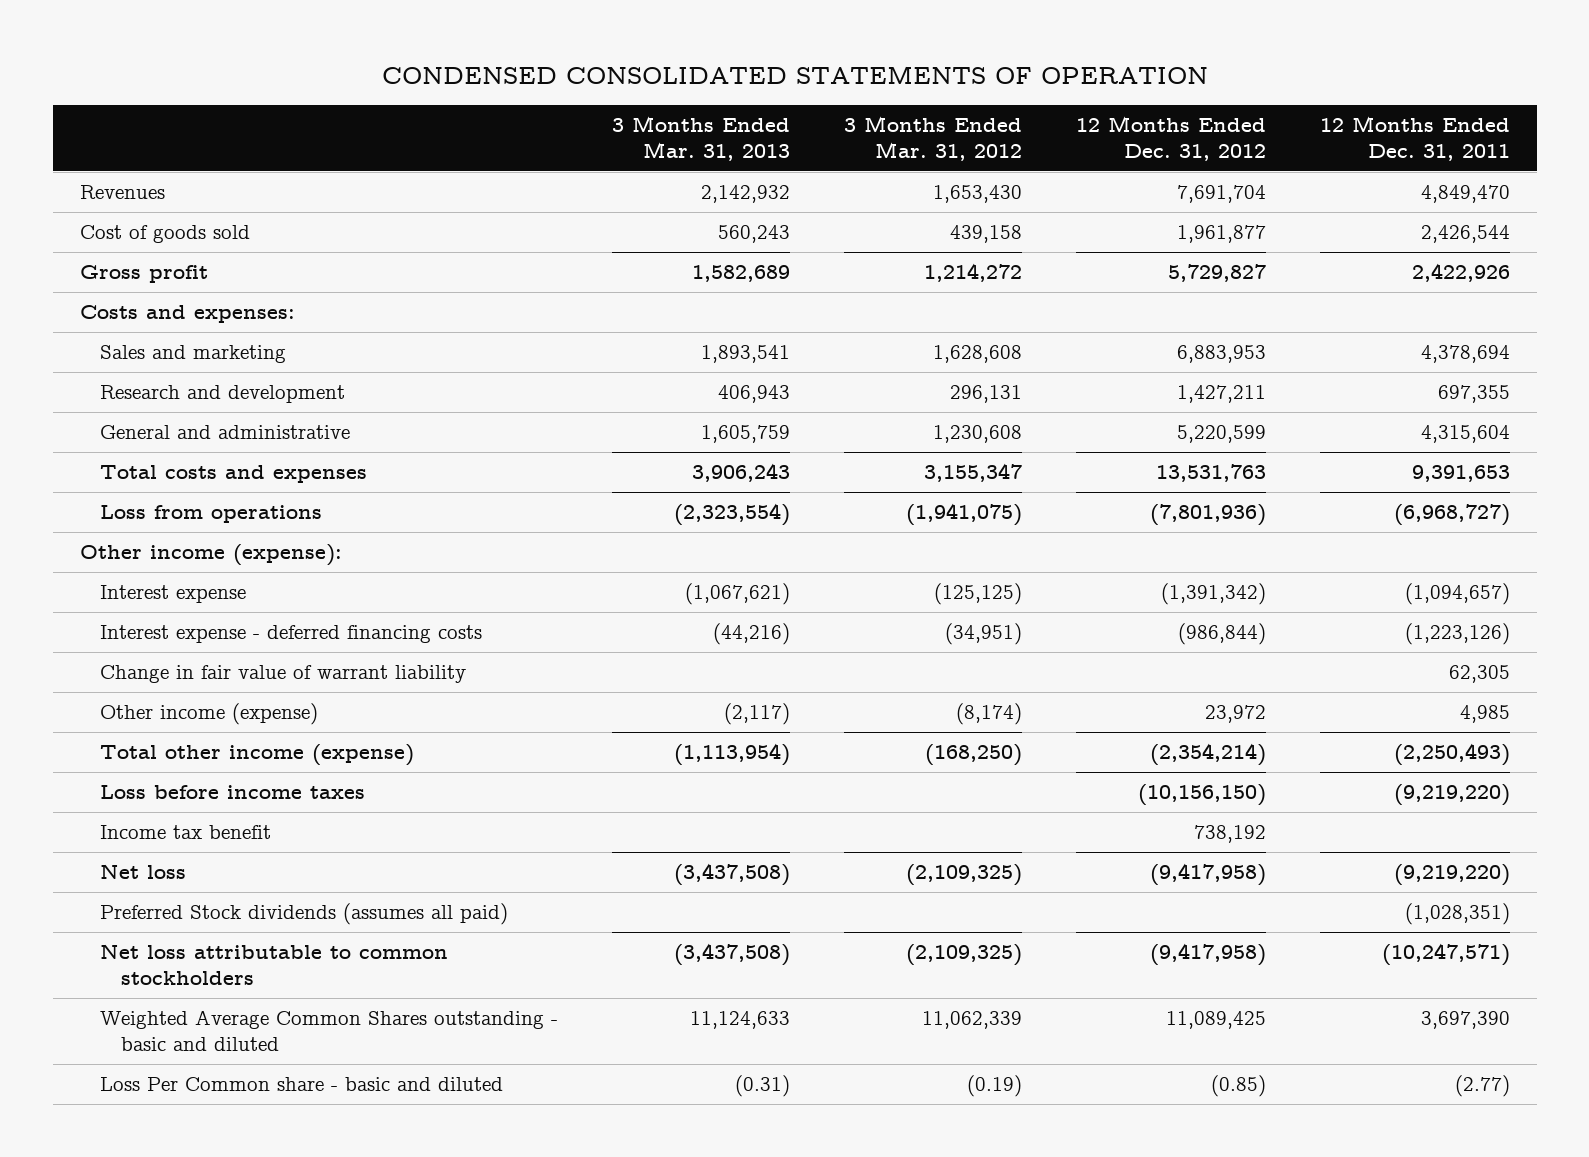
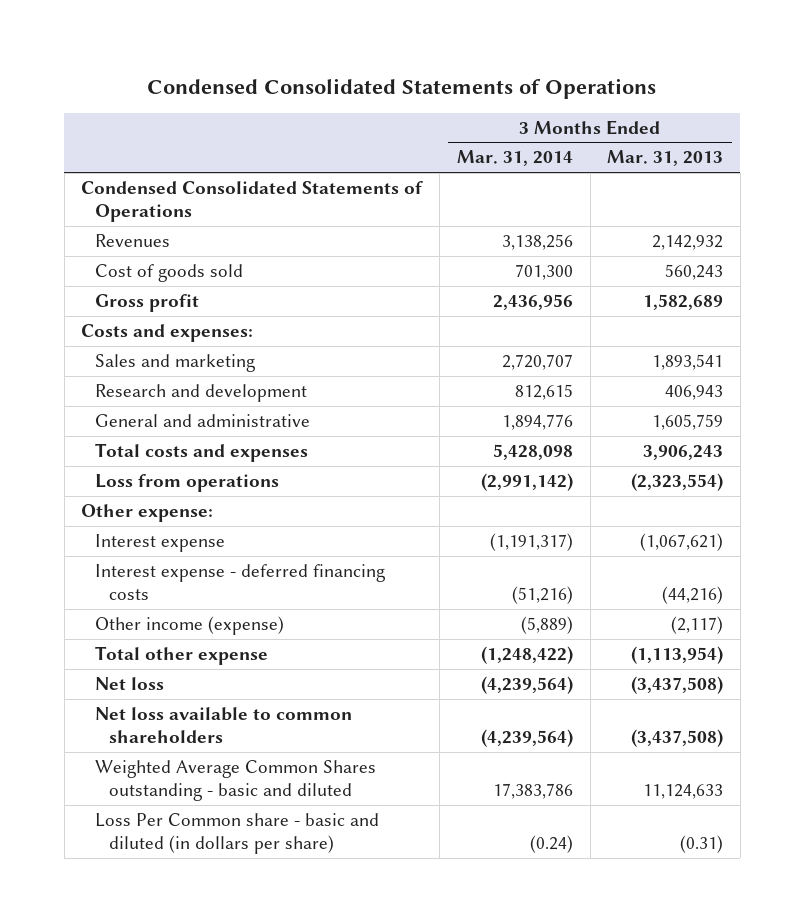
- CONDENSED CONSOLIDATED STATEMENTS OF OPERATION
+ Condensed Consolidated Statements of Operations
- | 3 Months Ended Mar. 31, 2013 | 3 Months Ended Mar. 31, 2012 | 12 Months Ended Dec. 31, 2012 | 12 Months Ended Dec. 31, 2011
+ | 3 Months Ended Mar. 31, 2014 | 3 Months Ended Mar. 31, 2013
+ Condensed Consolidated Statements of Operations
- Other income (expense):
+ Other expense:
- Change in fair value of warrant liability | | | | 62,305
- Total other income (expense) | (1,113,954) | (168,250) | (2,354,214) | (2,250,493)
- Loss before income taxes | | | (10,156,150) | (9,219,220)
- Income tax benefit | | | 738,192 |
+ Total other expense | (1,248,422) | (1,113,954)
- Preferred Stock dividends (assumes all paid) | | | | (1,028,351)
- Net loss attributable to common stockholders | (3,437,508) | (2,109,325) | (9,417,958) | (10,247,571)
+ Net loss available to common shareholders | (4,239,564) | (3,437,508)
- Loss Per Common share - basic and diluted | (0.31) | (0.19) | (0.85) | (2.77)
+ Loss Per Common share - basic and diluted (in dollars per share) | (0.24) | (0.31)

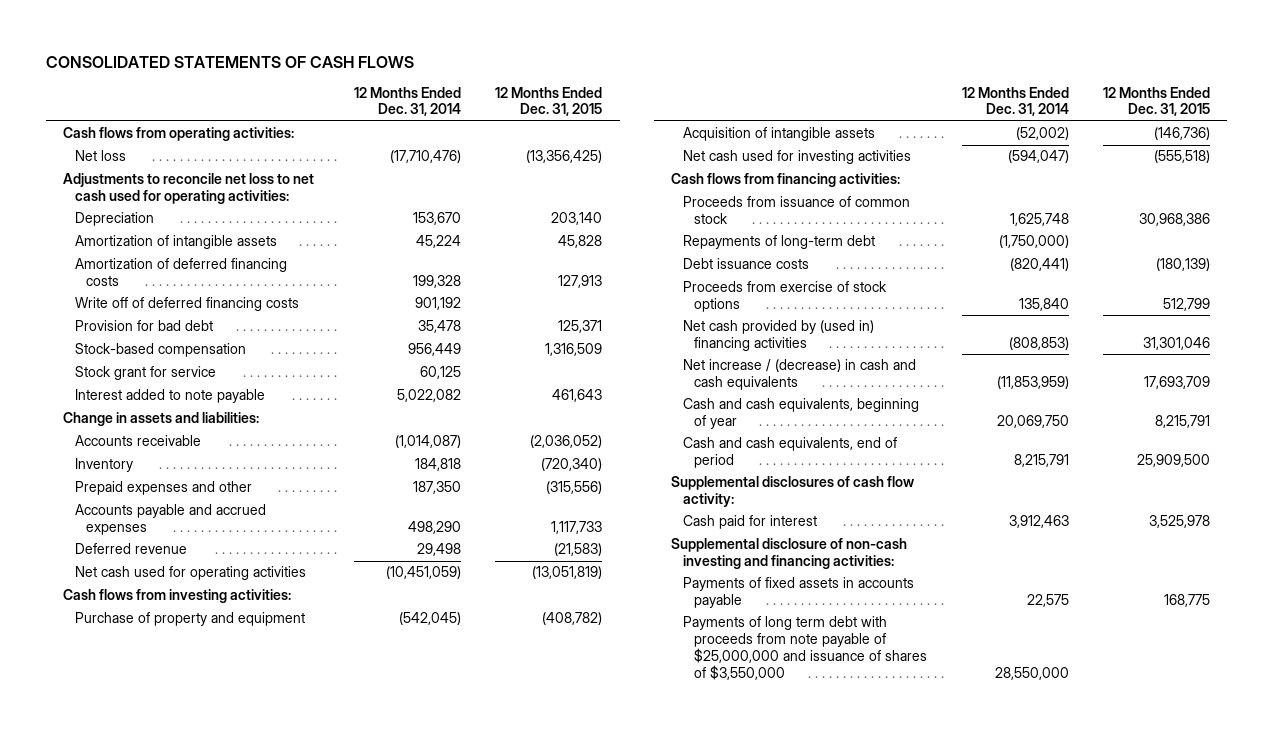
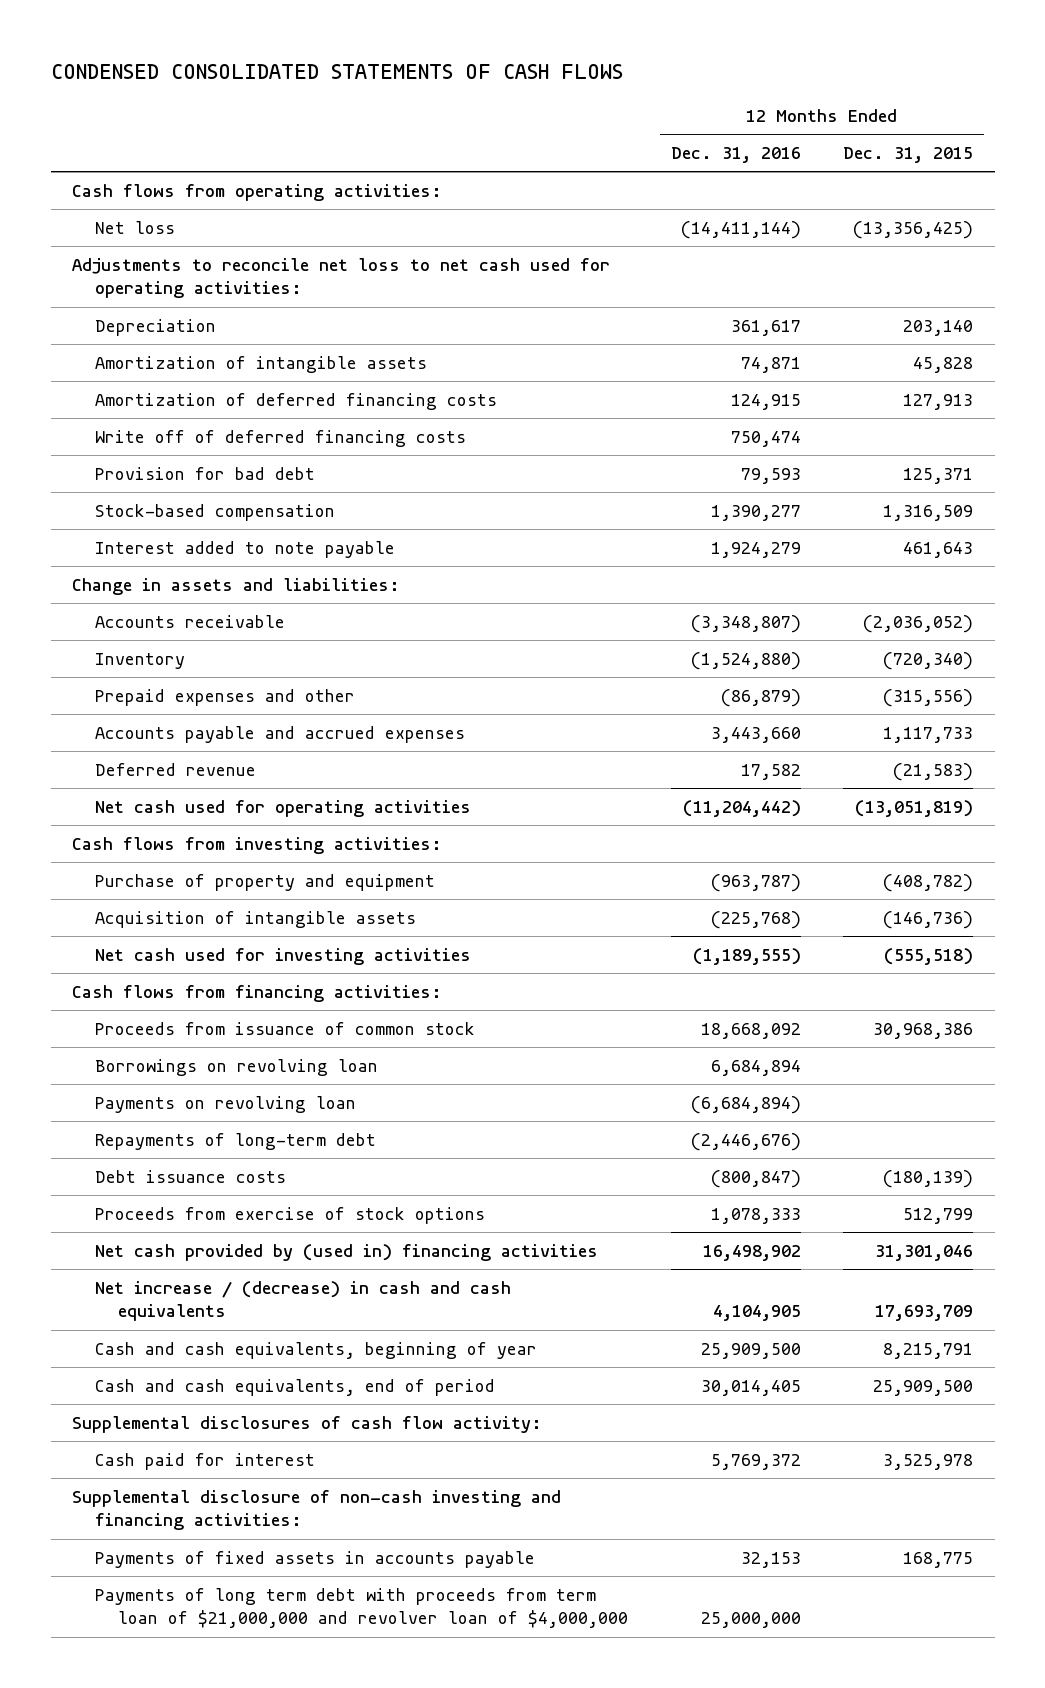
- CONSOLIDATED STATEMENTS OF CASH FLOWS
+ CONDENSED CONSOLIDATED STATEMENTS OF CASH FLOWS
- | 12 Months Ended Dec. 31, 2014 | 12 Months Ended Dec. 31, 2015
+ | 12 Months Ended Dec. 31, 2016 | 12 Months Ended Dec. 31, 2015
- Stock grant for service | 60,125 |
+ Borrowings on revolving loan | 6,684,894 |
+ Payments on revolving loan | (6,684,894) |
- Payments of long term debt with proceeds from note payable of $25,000,000 and issuance of shares of $3,550,000 | 28,550,000 |
+ Payments of long term debt with proceeds from term loan of $21,000,000 and revolver loan of $4,000,000 | 25,000,000 |

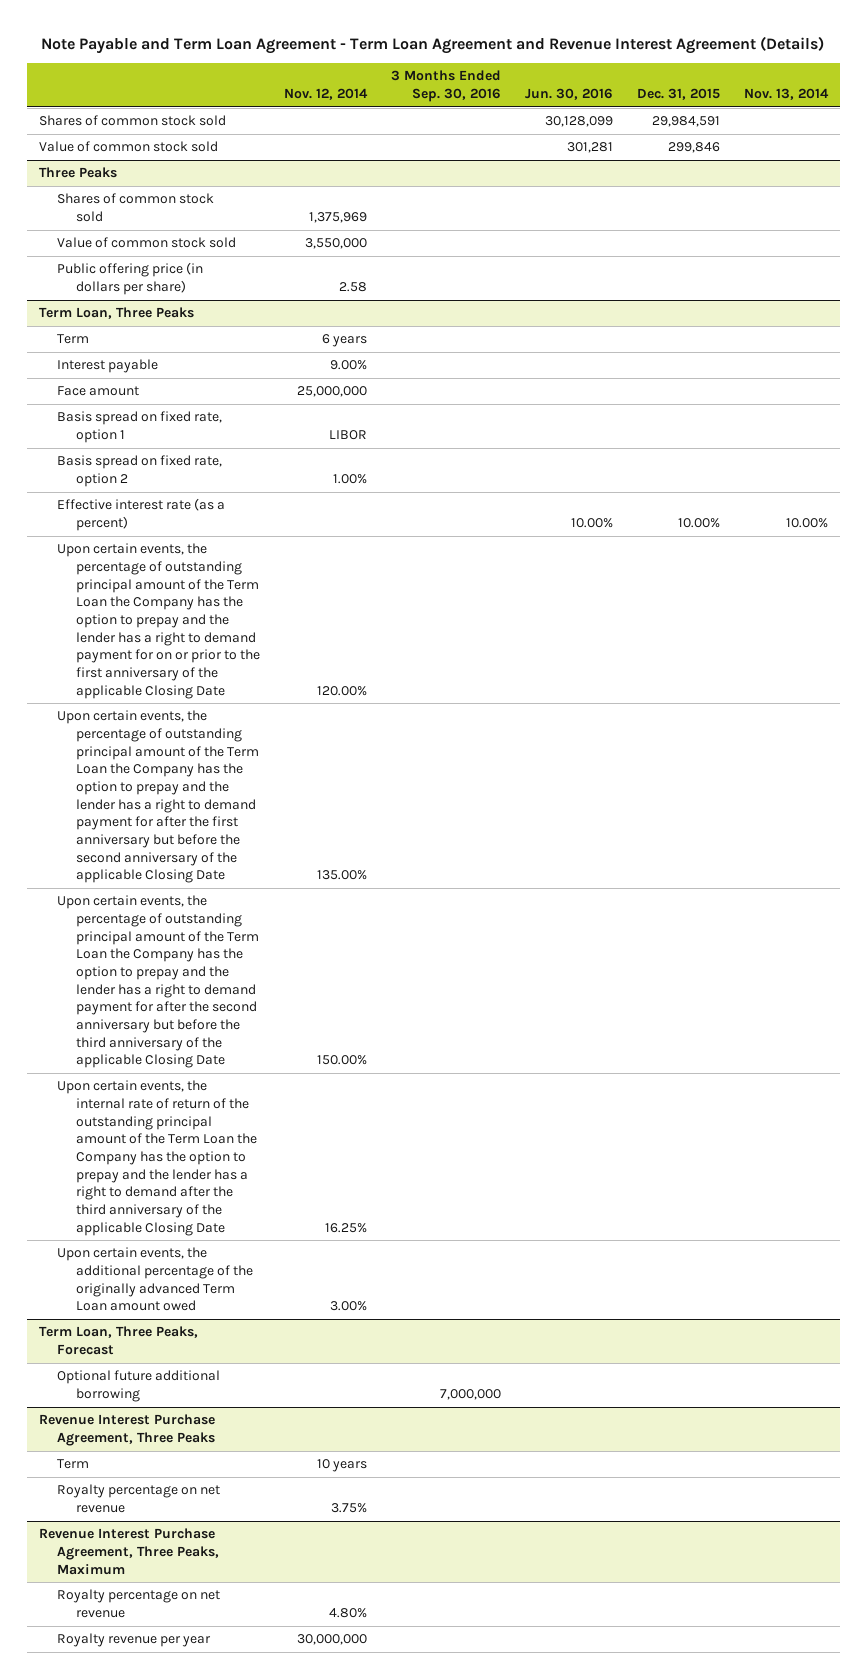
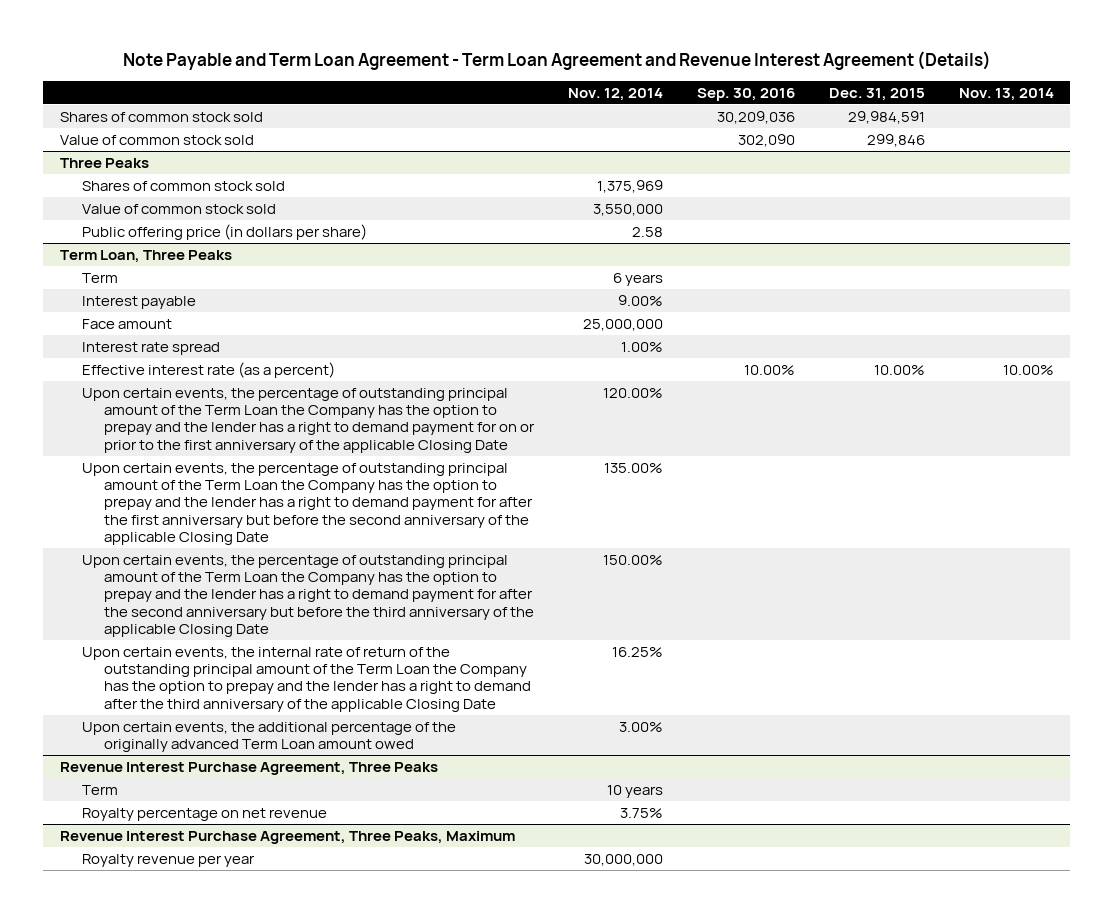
- | Nov. 12, 2014 | 3 Months Ended Sep. 30, 2016 | Jun. 30, 2016 | Dec. 31, 2015 | Nov. 13, 2014
+ | Nov. 12, 2014 | Sep. 30, 2016 | Dec. 31, 2015 | Nov. 13, 2014
@ Term Loan, Three Peaks
- Basis spread on fixed rate, option 1 | LIBOR | | | |
- Basis spread on fixed rate, option 2 | 1.00% | | | |
+ Interest rate spread | 1.00% | | |
- Term Loan, Three Peaks, Forecast
- Optional future additional borrowing | | 7,000,000 | | |
@ Revenue Interest Purchase Agreement, Three Peaks, Maximum
- Royalty percentage on net revenue | 4.80% | | | |

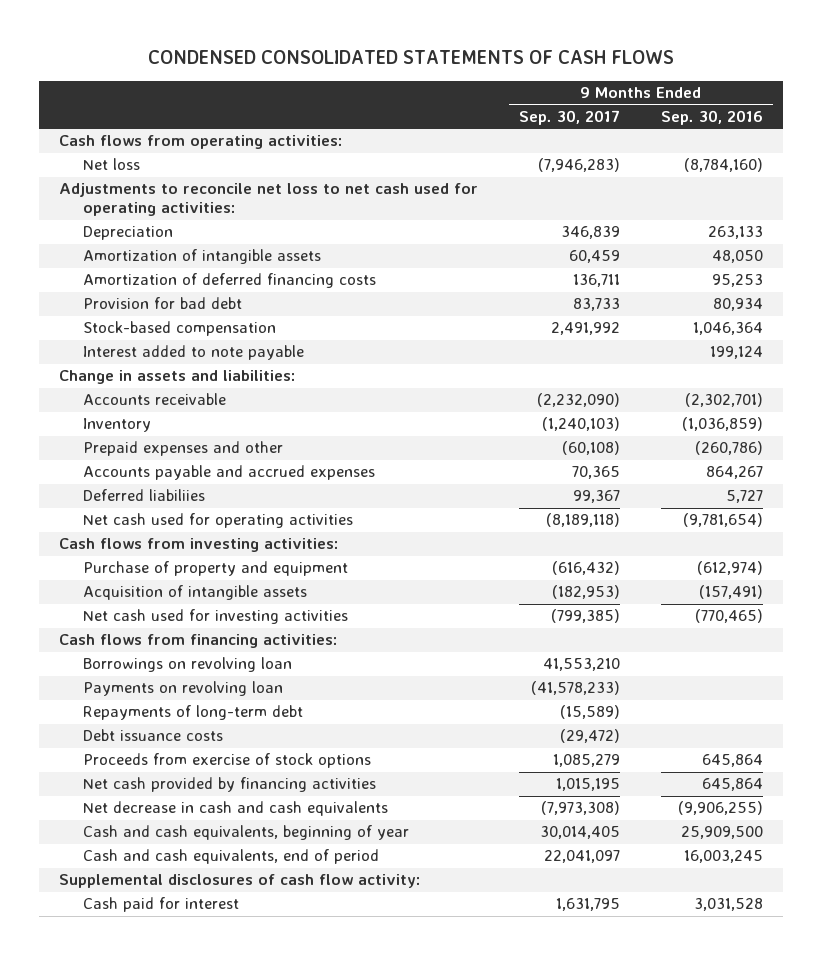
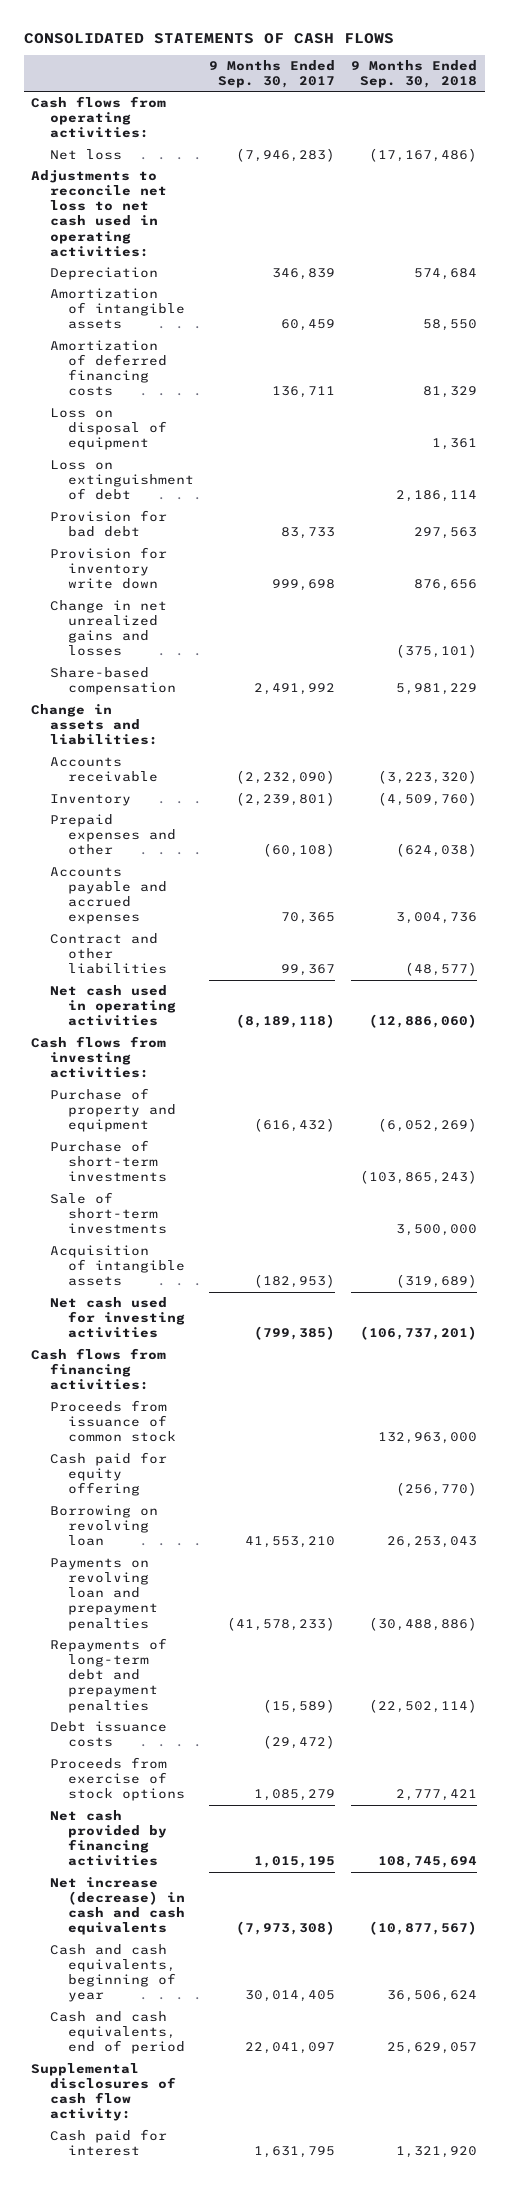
- CONDENSED CONSOLIDATED STATEMENTS OF CASH FLOWS
+ CONSOLIDATED STATEMENTS OF CASH FLOWS
- | 9 Months Ended Sep. 30, 2017 | 9 Months Ended Sep. 30, 2016
+ | 9 Months Ended Sep. 30, 2017 | 9 Months Ended Sep. 30, 2018
- Adjustments to reconcile net loss to net cash used for operating activities:
+ Adjustments to reconcile net loss to net cash used in operating activities:
+ Loss on disposal of equipment | | 1,361
+ Loss on extinguishment of debt | | 2,186,114
- Stock-based compensation | 2,491,992 | 1,046,364
- Interest added to note payable | | 199,124
+ Provision for inventory write down | 999,698 | 876,656
+ Change in net unrealized gains and losses | | (375,101)
+ Share-based compensation | 2,491,992 | 5,981,229
- Inventory | (1,240,103) | (1,036,859)
+ Inventory | (2,239,801) | (4,509,760)
- Deferred liabiliies | 99,367 | 5,727
- Net cash used for operating activities | (8,189,118) | (9,781,654)
+ Contract and other liabilities | 99,367 | (48,577)
+ Net cash used in operating activities | (8,189,118) | (12,886,060)
+ Purchase of short-term investments | | (103,865,243)
+ Sale of short-term investments | | 3,500,000
- Borrowings on revolving loan | 41,553,210 |
- Payments on revolving loan | (41,578,233) |
- Repayments of long-term debt | (15,589) |
+ Proceeds from issuance of common stock | | 132,963,000
+ Cash paid for equity offering | | (256,770)
+ Borrowing on revolving loan | 41,553,210 | 26,253,043
+ Payments on revolving loan and prepayment penalties | (41,578,233) | (30,488,886)
+ Repayments of long-term debt and prepayment penalties | (15,589) | (22,502,114)
- Net decrease in cash and cash equivalents | (7,973,308) | (9,906,255)
+ Net increase (decrease) in cash and cash equivalents | (7,973,308) | (10,877,567)

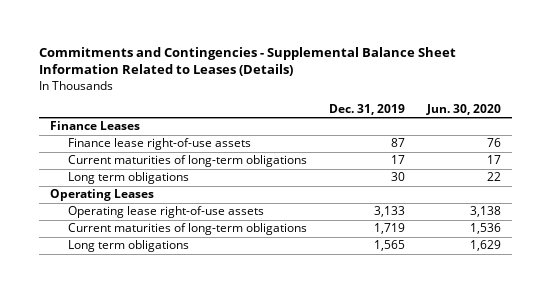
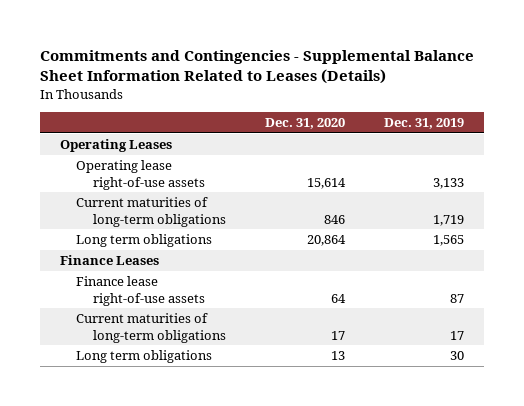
- | Dec. 31, 2019 | Jun. 30, 2020
+ | Dec. 31, 2020 | Dec. 31, 2019
moved down: Finance Leases
moved down: Finance lease right-of-use assets | 64 | 87
moved down: Current maturities of long-term obligations | 17 | 17
moved down: Long term obligations | 13 | 30

